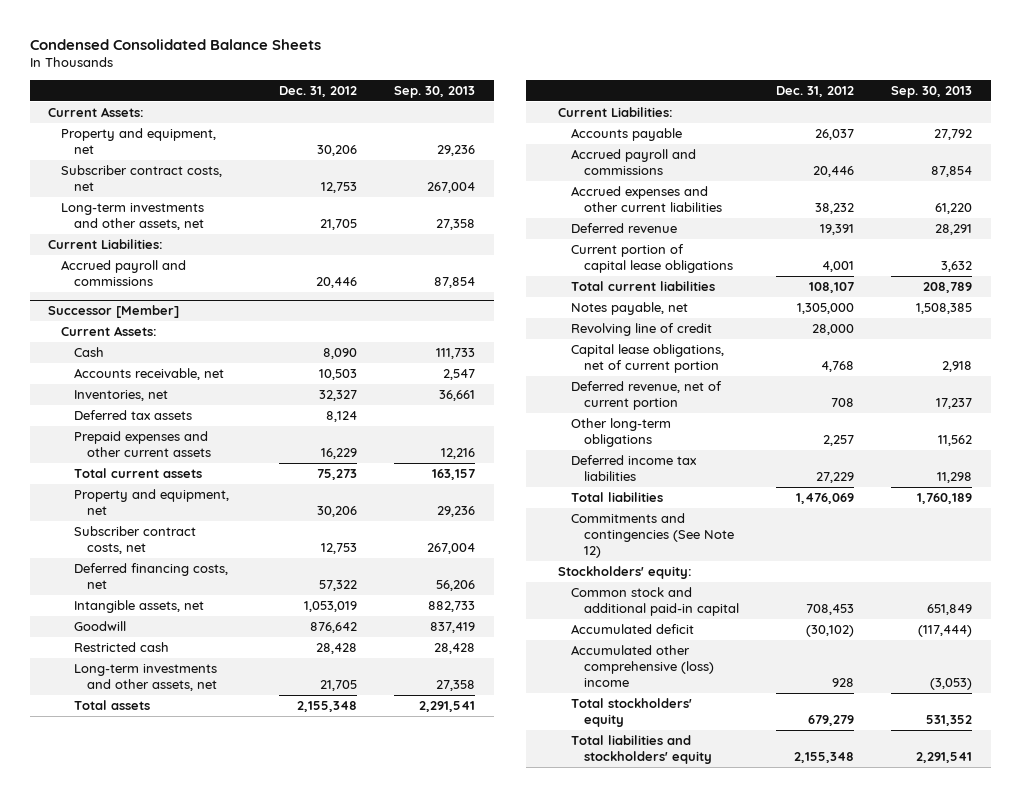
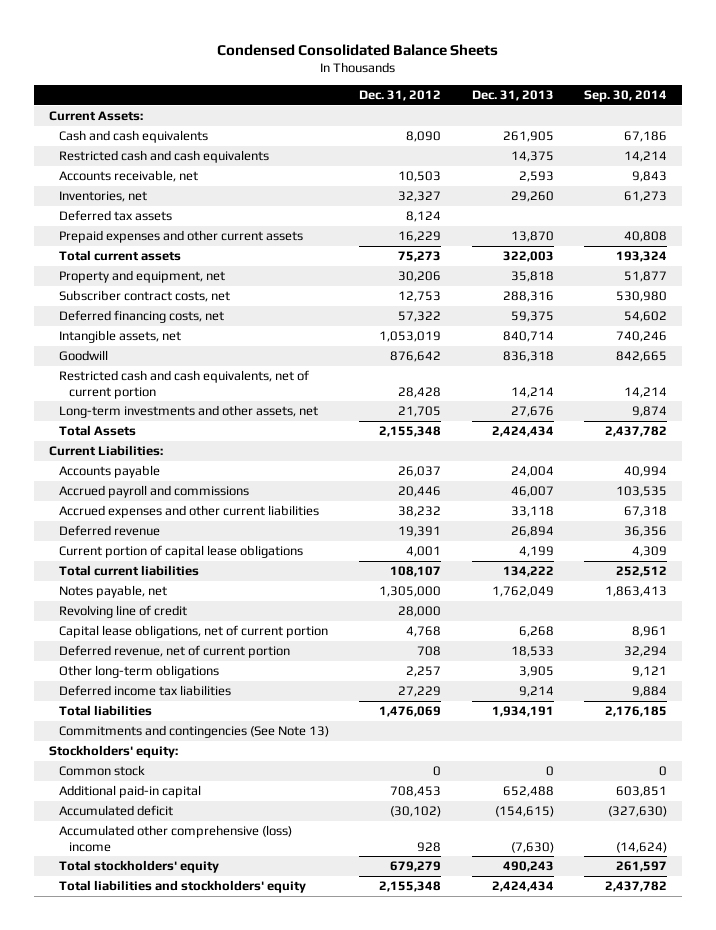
- | Dec. 31, 2012 | Sep. 30, 2013
+ | Dec. 31, 2012 | Dec. 31, 2013 | Sep. 30, 2014
- Property and equipment, net | 30,206 | 29,236
- Subscriber contract costs, net | 12,753 | 267,004
- Long-term investments and other assets, net | 21,705 | 27,358
- Current Liabilities:
- Accrued payroll and commissions | 20,446 | 87,854
- Successor [Member]
- Current Assets:
- Cash | 8,090 | 111,733
+ Cash and cash equivalents | 8,090 | 261,905 | 67,186
+ Restricted cash and cash equivalents | | 14,375 | 14,214
- Restricted cash | 28,428 | 28,428
+ Restricted cash and cash equivalents, net of current portion | 28,428 | 14,214 | 14,214
- Total assets | 2,155,348 | 2,291,541
+ Total Assets | 2,155,348 | 2,424,434 | 2,437,782
- Commitments and contingencies (See Note 12)
+ Commitments and contingencies (See Note 13)
- Common stock and additional paid-in capital | 708,453 | 651,849
+ Common stock | 0 | 0 | 0
+ Additional paid-in capital | 708,453 | 652,488 | 603,851

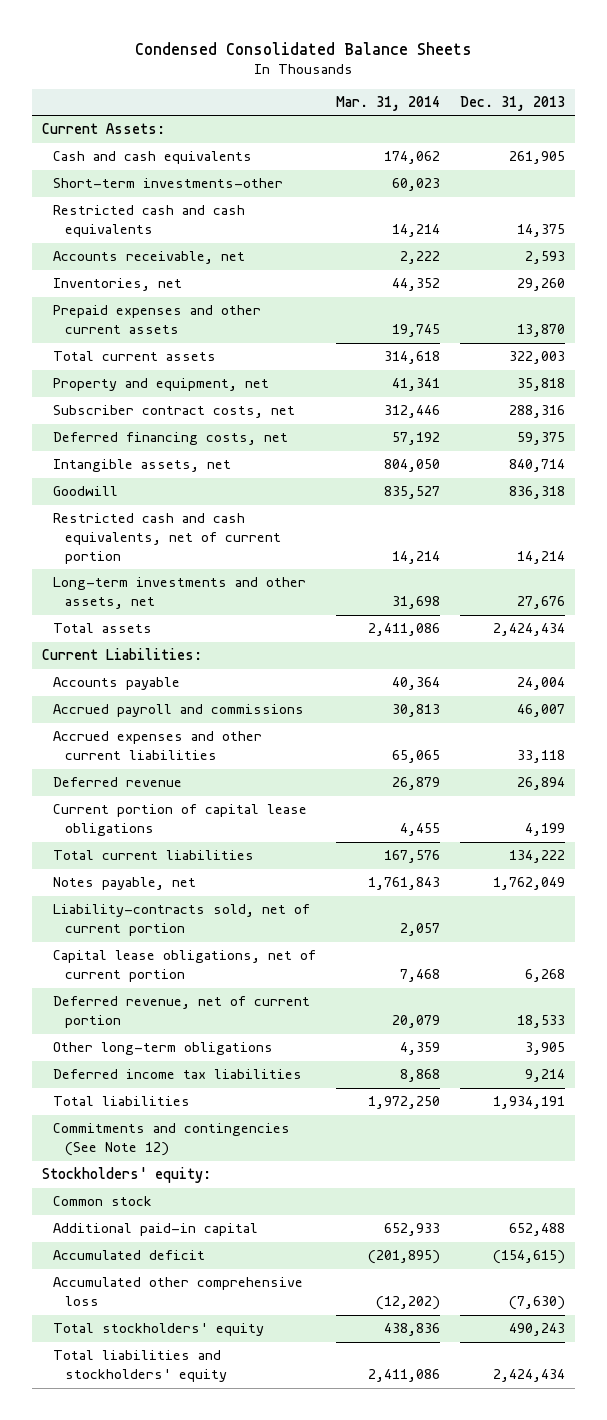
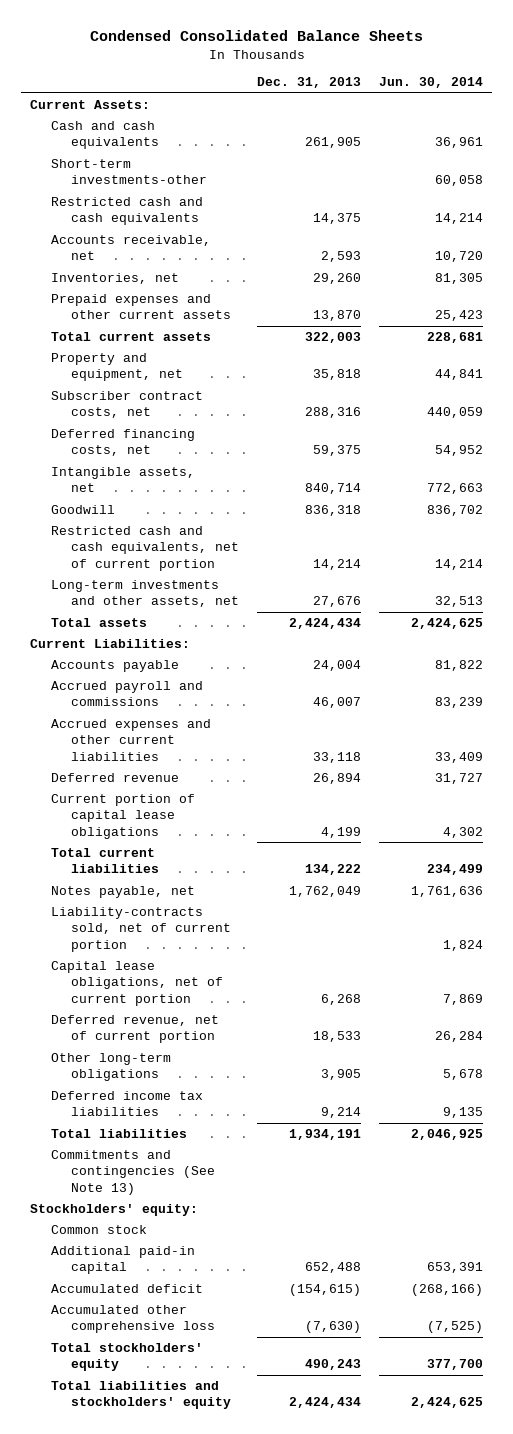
- | Mar. 31, 2014 | Dec. 31, 2013
+ | Dec. 31, 2013 | Jun. 30, 2014
- Commitments and contingencies (See Note 12)
+ Commitments and contingencies (See Note 13)

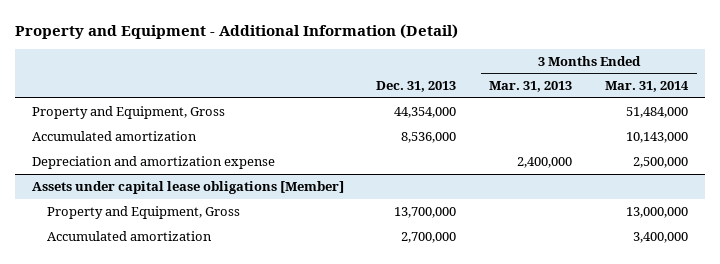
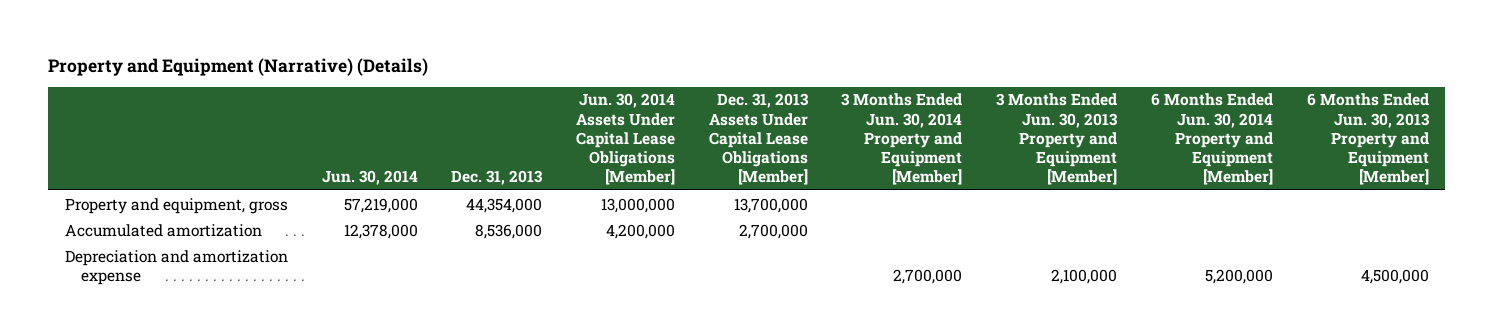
- Property and Equipment - Additional Information (Detail)
+ Property and Equipment (Narrative) (Details)
- | Dec. 31, 2013 | 3 Months Ended Mar. 31, 2013 | 3 Months Ended Mar. 31, 2014
+ | Jun. 30, 2014 | Dec. 31, 2013 | Jun. 30, 2014 Assets Under Capital Lease Obligations [Member] | Dec. 31, 2013 Assets Under Capital Lease Obligations [Member] | 3 Months Ended Jun. 30, 2014 Property and Equipment [Member] | 3 Months Ended Jun. 30, 2013 Property and Equipment [Member] | 6 Months Ended Jun. 30, 2014 Property and Equipment [Member] | 6 Months Ended Jun. 30, 2013 Property and Equipment [Member]
- Property and Equipment, Gross | 44,354,000 | | 51,484,000
+ Property and equipment, gross | 57,219,000 | 44,354,000 | 13,000,000 | 13,700,000 | | | |
- Assets under capital lease obligations [Member]
- Property and Equipment, Gross | 13,700,000 | | 13,000,000
- Accumulated amortization | 2,700,000 | | 3,400,000

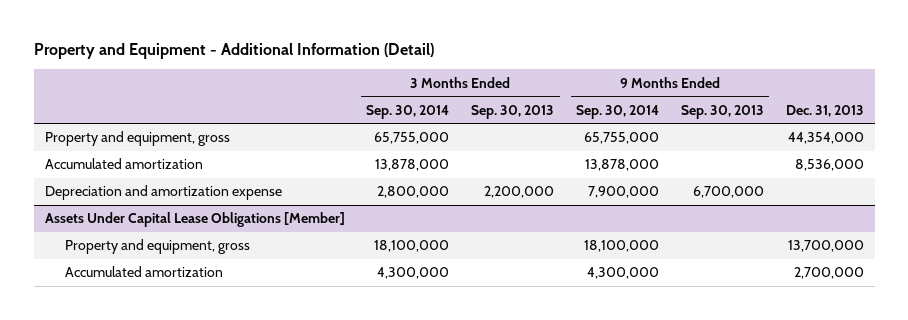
- Property and Equipment (Narrative) (Details)
+ Property and Equipment - Additional Information (Detail)
- | Jun. 30, 2014 | Dec. 31, 2013 | Jun. 30, 2014 Assets Under Capital Lease Obligations [Member] | Dec. 31, 2013 Assets Under Capital Lease Obligations [Member] | 3 Months Ended Jun. 30, 2014 Property and Equipment [Member] | 3 Months Ended Jun. 30, 2013 Property and Equipment [Member] | 6 Months Ended Jun. 30, 2014 Property and Equipment [Member] | 6 Months Ended Jun. 30, 2013 Property and Equipment [Member]
+ | 3 Months Ended Sep. 30, 2014 | 3 Months Ended Sep. 30, 2013 | 9 Months Ended Sep. 30, 2014 | 9 Months Ended Sep. 30, 2013 | Dec. 31, 2013
+ Assets Under Capital Lease Obligations [Member]
+ Property and equipment, gross | 18,100,000 | | 18,100,000 | | 13,700,000
+ Accumulated amortization | 4,300,000 | | 4,300,000 | | 2,700,000

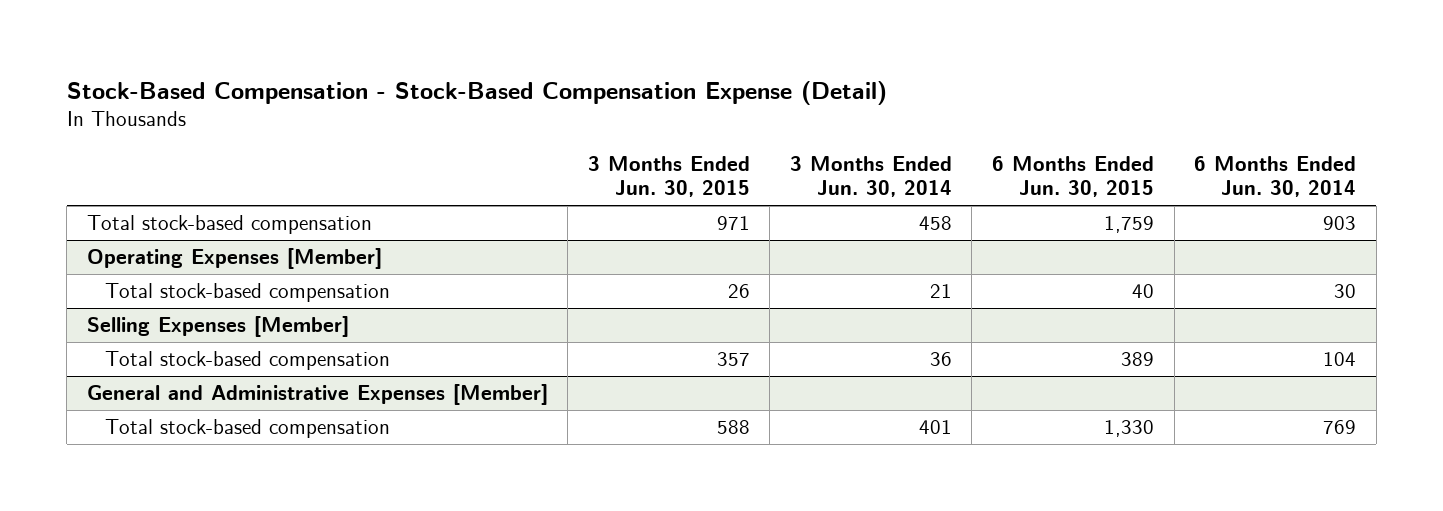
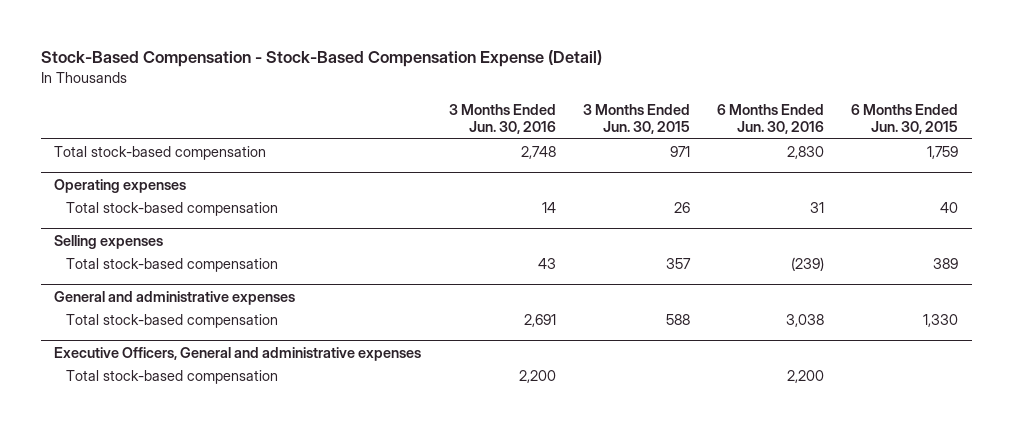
- | 3 Months Ended Jun. 30, 2015 | 3 Months Ended Jun. 30, 2014 | 6 Months Ended Jun. 30, 2015 | 6 Months Ended Jun. 30, 2014
+ | 3 Months Ended Jun. 30, 2016 | 3 Months Ended Jun. 30, 2015 | 6 Months Ended Jun. 30, 2016 | 6 Months Ended Jun. 30, 2015
- Operating Expenses [Member]
+ Operating expenses
- Selling Expenses [Member]
+ Selling expenses
- General and Administrative Expenses [Member]
+ General and administrative expenses
+ Executive Officers, General and administrative expenses
+ Total stock-based compensation | 2,200 | | 2,200 |

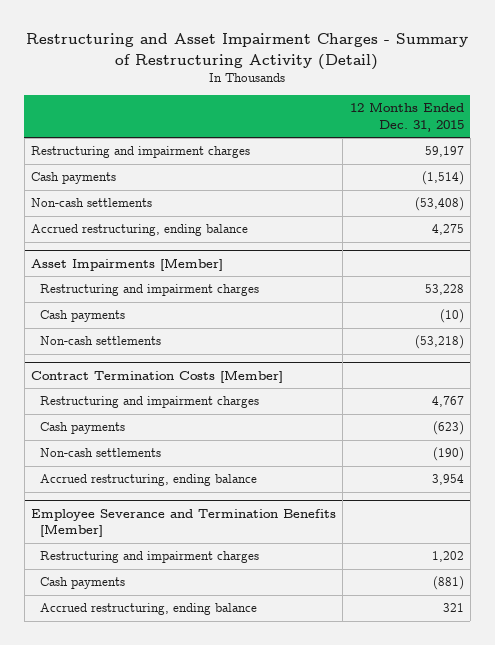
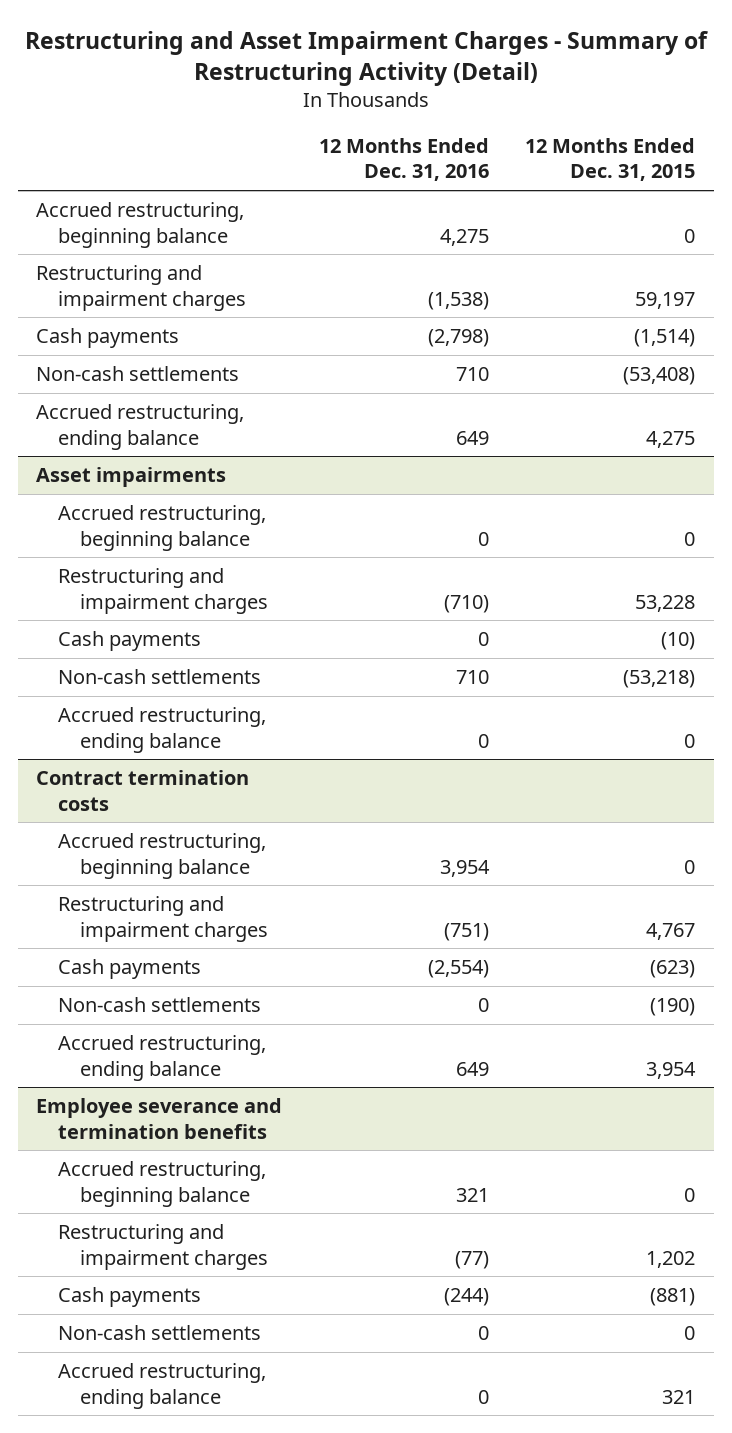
- | 12 Months Ended Dec. 31, 2015
+ | 12 Months Ended Dec. 31, 2016 | 12 Months Ended Dec. 31, 2015
+ Accrued restructuring, beginning balance | 4,275 | 0
- Asset Impairments [Member]
+ Asset impairments
+ Accrued restructuring, beginning balance | 0 | 0
- Contract Termination Costs [Member]
+ Accrued restructuring, ending balance | 0 | 0
+ Contract termination costs
+ Accrued restructuring, beginning balance | 3,954 | 0
- Employee Severance and Termination Benefits [Member]
+ Employee severance and termination benefits
+ Accrued restructuring, beginning balance | 321 | 0
+ Non-cash settlements | 0 | 0

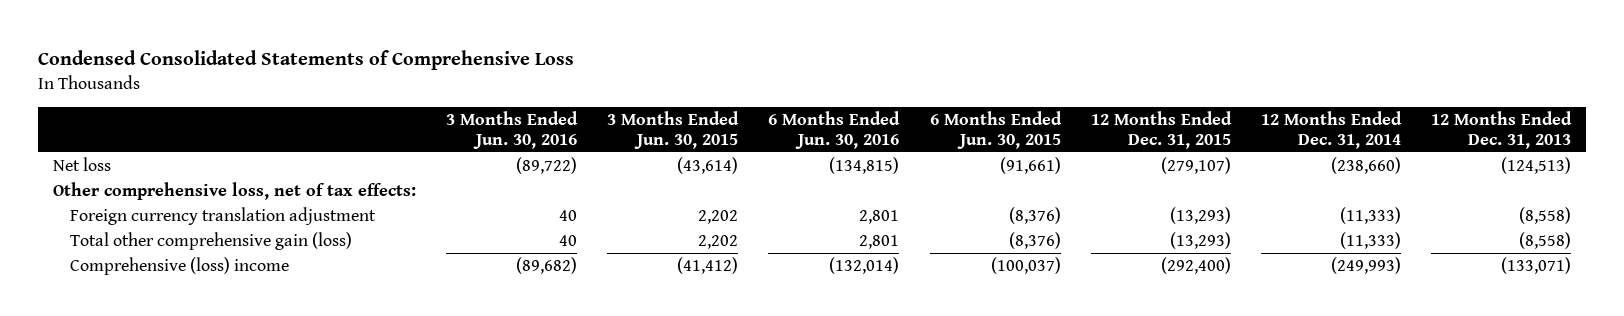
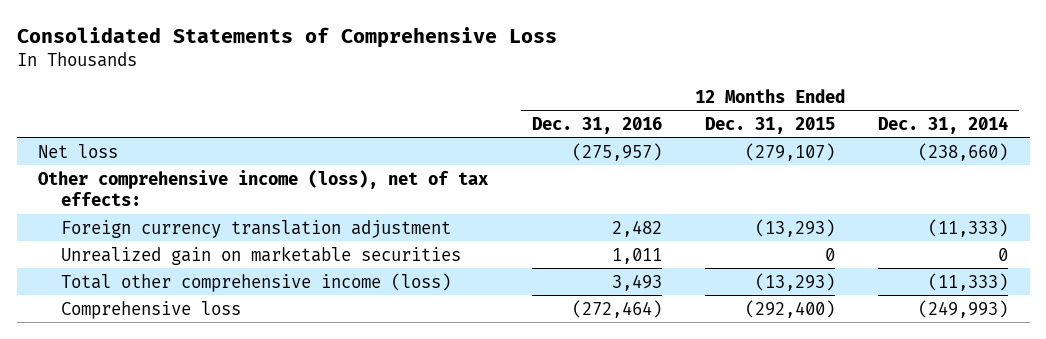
- Condensed Consolidated Statements of Comprehensive Loss
+ Consolidated Statements of Comprehensive Loss
- | 3 Months Ended Jun. 30, 2016 | 3 Months Ended Jun. 30, 2015 | 6 Months Ended Jun. 30, 2016 | 6 Months Ended Jun. 30, 2015 | 12 Months Ended Dec. 31, 2015 | 12 Months Ended Dec. 31, 2014 | 12 Months Ended Dec. 31, 2013
+ | 12 Months Ended Dec. 31, 2016 | 12 Months Ended Dec. 31, 2015 | 12 Months Ended Dec. 31, 2014
- Other comprehensive loss, net of tax effects:
+ Other comprehensive income (loss), net of tax effects:
- Total other comprehensive gain (loss) | 40 | 2,202 | 2,801 | (8,376) | (13,293) | (11,333) | (8,558)
- Comprehensive (loss) income | (89,682) | (41,412) | (132,014) | (100,037) | (292,400) | (249,993) | (133,071)
+ Unrealized gain on marketable securities | 1,011 | 0 | 0
+ Total other comprehensive income (loss) | 3,493 | (13,293) | (11,333)
+ Comprehensive loss | (272,464) | (292,400) | (249,993)

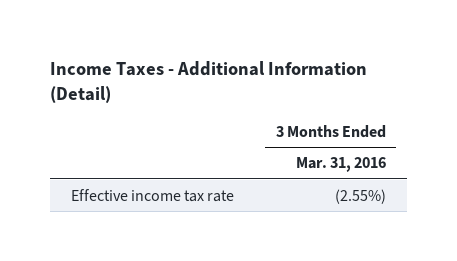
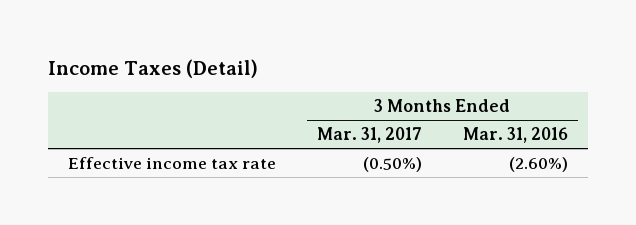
- Income Taxes - Additional Information (Detail)
+ Income Taxes (Detail)
- | 3 Months Ended Mar. 31, 2016
+ | 3 Months Ended Mar. 31, 2017 | 3 Months Ended Mar. 31, 2016
- Effective income tax rate | (2.55%)
+ Effective income tax rate | (0.50%) | (2.60%)

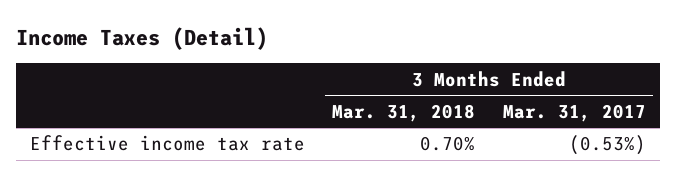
- | 3 Months Ended Mar. 31, 2017 | 3 Months Ended Mar. 31, 2016
+ | 3 Months Ended Mar. 31, 2018 | 3 Months Ended Mar. 31, 2017
- Effective income tax rate | (0.50%) | (2.60%)
+ Effective income tax rate | 0.70% | (0.53%)

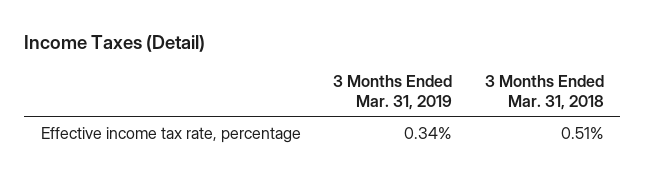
- | 3 Months Ended Mar. 31, 2018 | 3 Months Ended Mar. 31, 2017
+ | 3 Months Ended Mar. 31, 2019 | 3 Months Ended Mar. 31, 2018
- Effective income tax rate | 0.70% | (0.53%)
+ Effective income tax rate, percentage | 0.34% | 0.51%

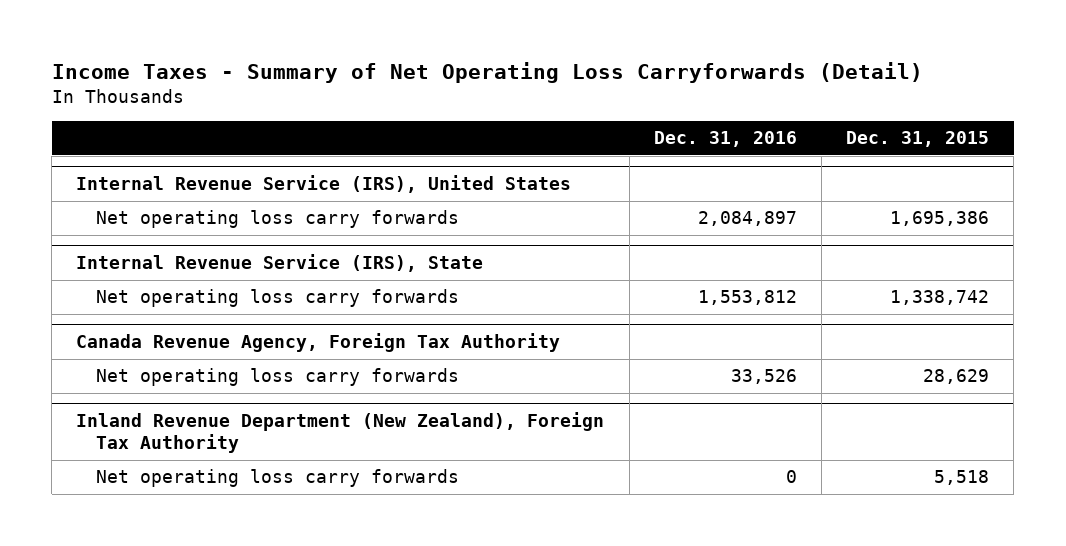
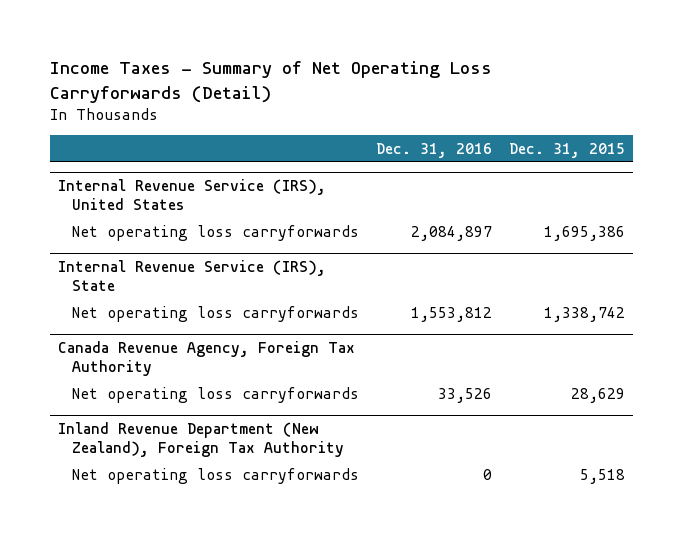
@ Internal Revenue Service (IRS), United States
- Net operating loss carry forwards | 2,084,897 | 1,695,386
+ Net operating loss carryforwards | 2,084,897 | 1,695,386
@ Internal Revenue Service (IRS), State
- Net operating loss carry forwards | 1,553,812 | 1,338,742
+ Net operating loss carryforwards | 1,553,812 | 1,338,742
@ Canada Revenue Agency, Foreign Tax Authority
- Net operating loss carry forwards | 33,526 | 28,629
+ Net operating loss carryforwards | 33,526 | 28,629
@ Inland Revenue Department (New Zealand), Foreign Tax Authority
- Net operating loss carry forwards | 0 | 5,518
+ Net operating loss carryforwards | 0 | 5,518

